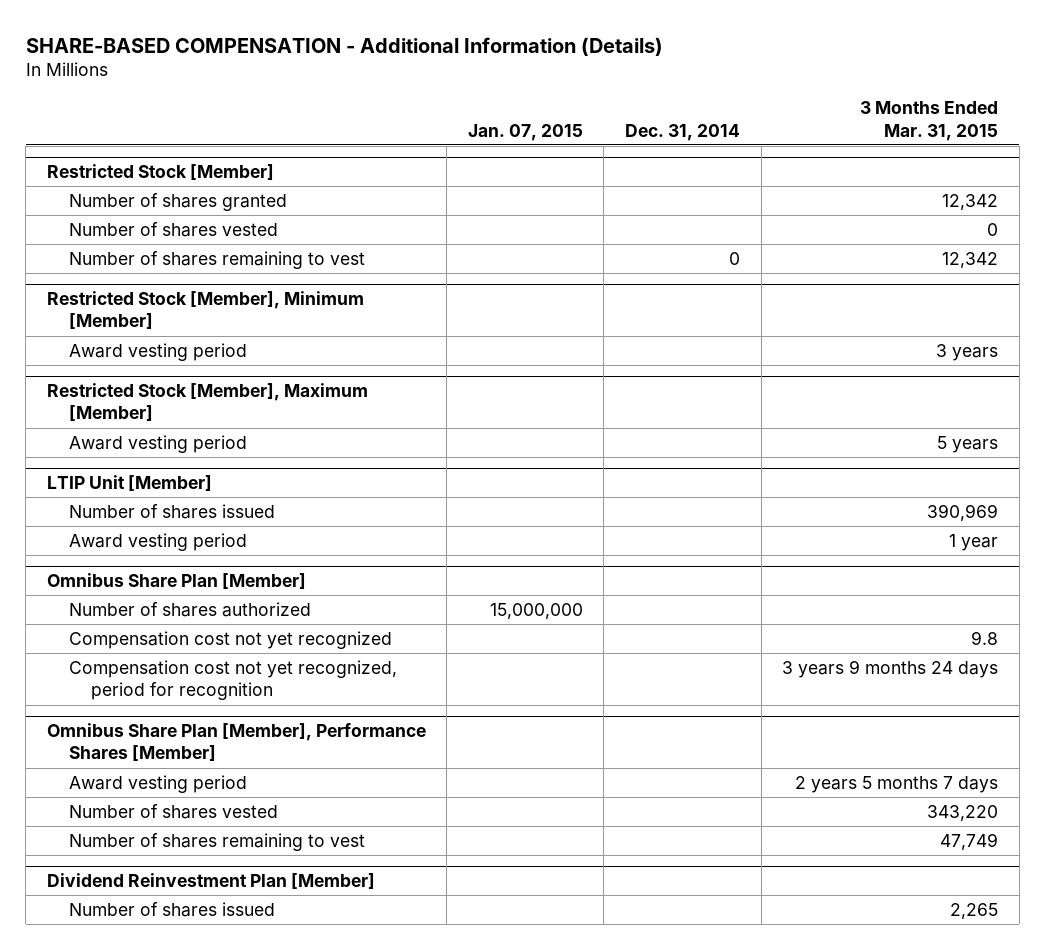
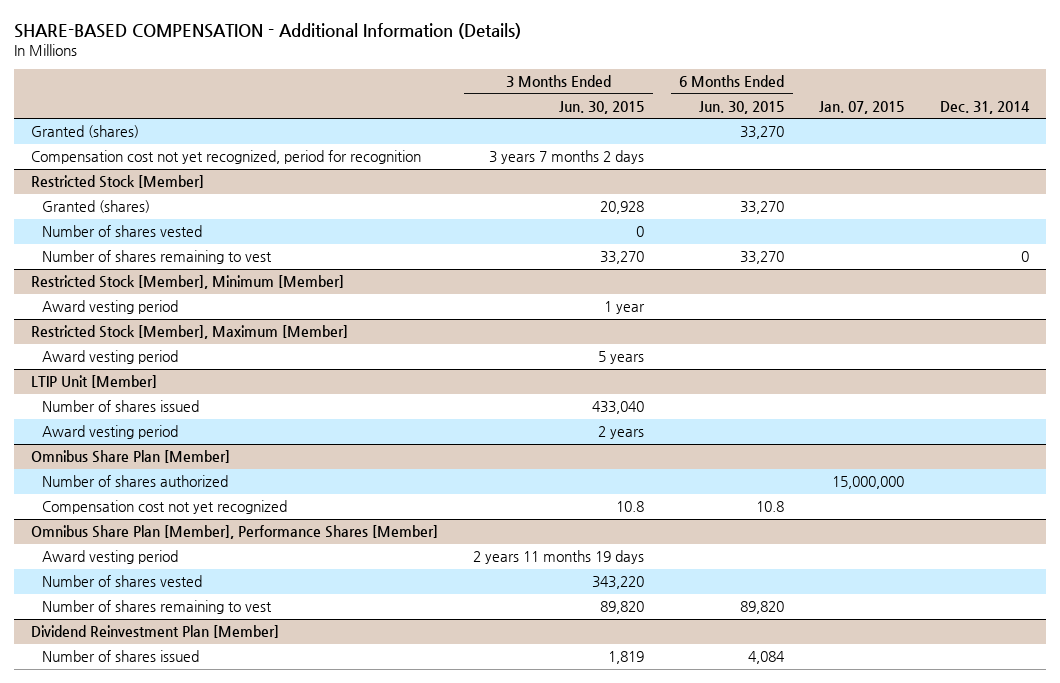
- | Jan. 07, 2015 | Dec. 31, 2014 | 3 Months Ended Mar. 31, 2015
+ | 3 Months Ended Jun. 30, 2015 | 6 Months Ended Jun. 30, 2015 | Jan. 07, 2015 | Dec. 31, 2014
+ Granted (shares) | | 33,270 | |
+ Compensation cost not yet recognized, period for recognition | 3 years 7 months 2 days | | |
@ Restricted Stock [Member]
- Number of shares granted | | | 12,342
+ Granted (shares) | 20,928 | 33,270 | |
@ Omnibus Share Plan [Member]
- Compensation cost not yet recognized, period for recognition | | | 3 years 9 months 24 days

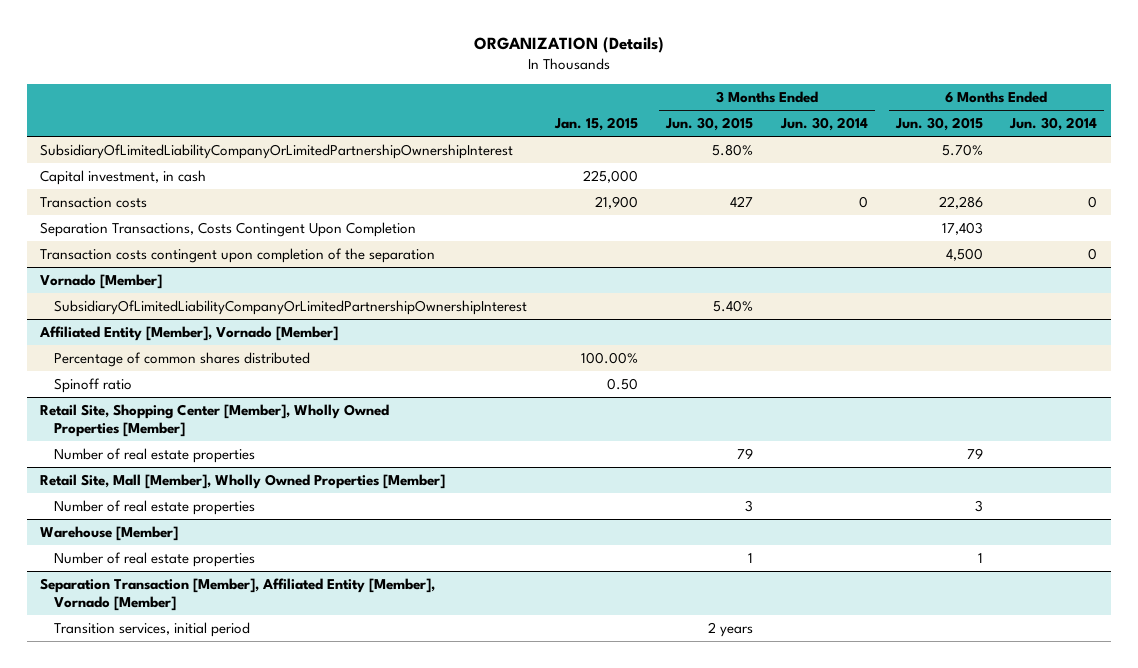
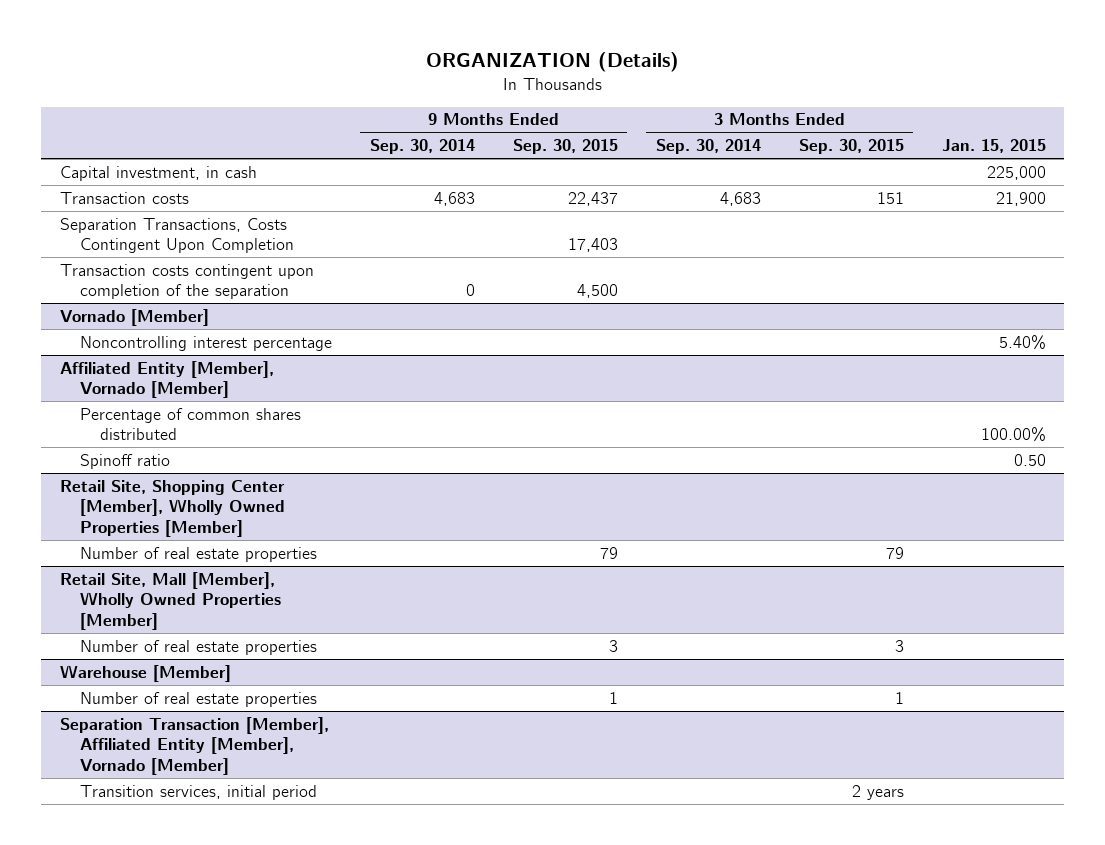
- | Jan. 15, 2015 | 3 Months Ended Jun. 30, 2015 | 3 Months Ended Jun. 30, 2014 | 6 Months Ended Jun. 30, 2015 | 6 Months Ended Jun. 30, 2014
+ | 9 Months Ended Sep. 30, 2014 | 9 Months Ended Sep. 30, 2015 | 3 Months Ended Sep. 30, 2014 | 3 Months Ended Sep. 30, 2015 | Jan. 15, 2015
- SubsidiaryOfLimitedLiabilityCompanyOrLimitedPartnershipOwnershipInterest | | 5.80% | | 5.70% |
@ Vornado [Member]
- SubsidiaryOfLimitedLiabilityCompanyOrLimitedPartnershipOwnershipInterest | | 5.40% | | |
+ Noncontrolling interest percentage | | | | | 5.40%

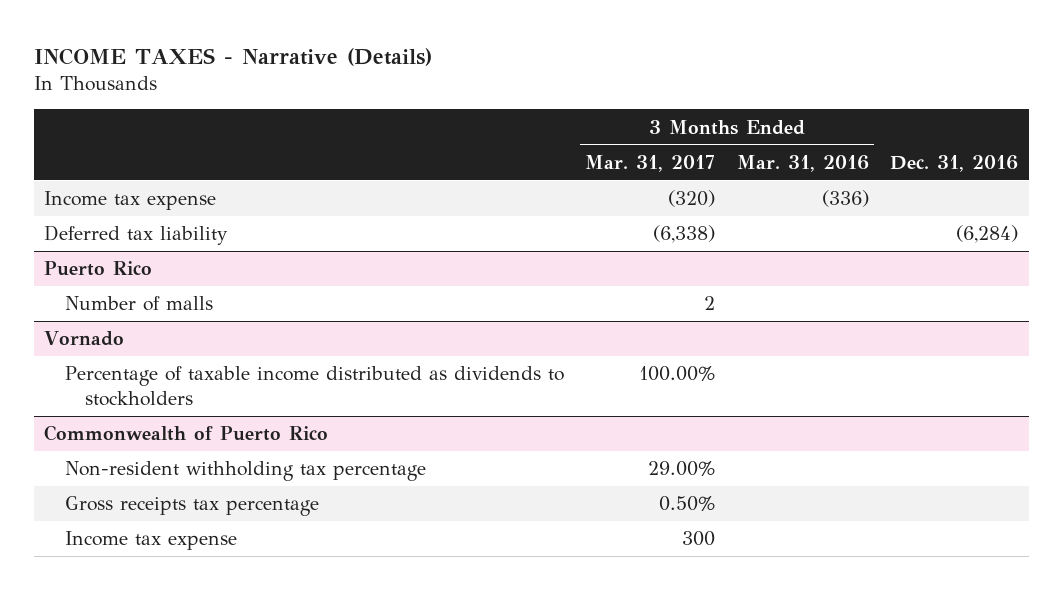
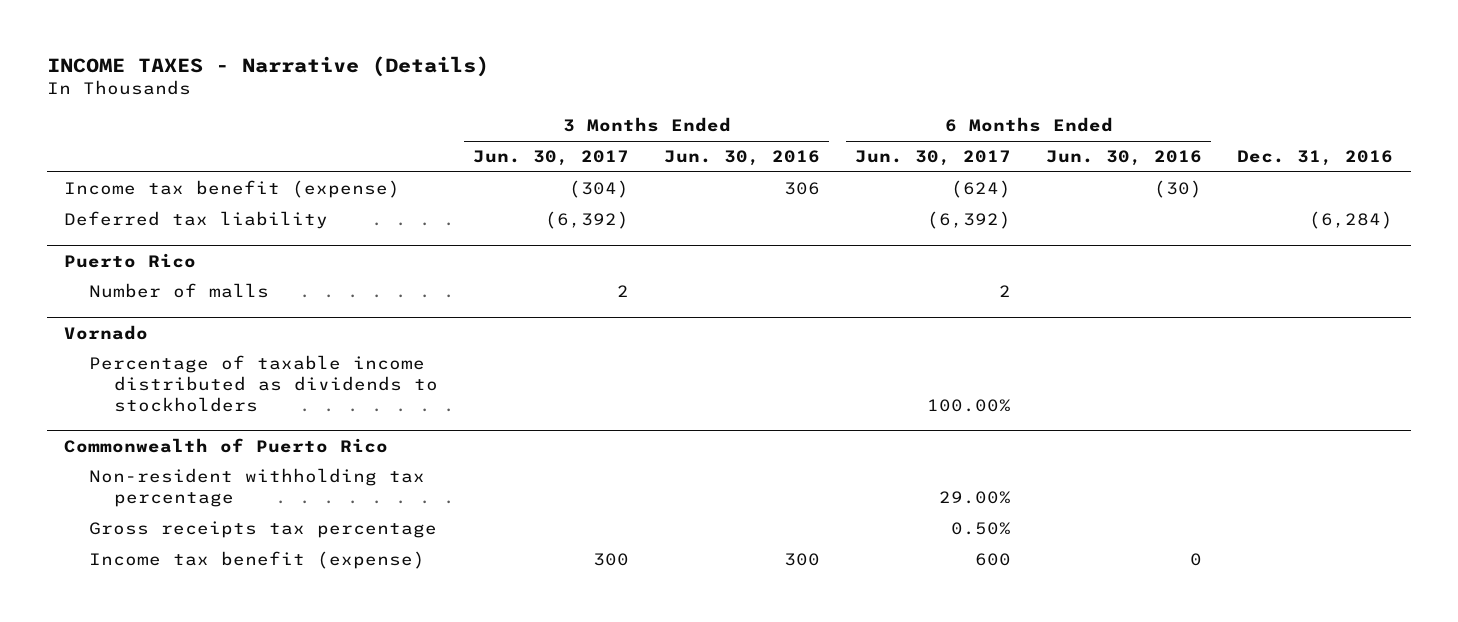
- | 3 Months Ended Mar. 31, 2017 | 3 Months Ended Mar. 31, 2016 | Dec. 31, 2016
+ | 3 Months Ended Jun. 30, 2017 | 3 Months Ended Jun. 30, 2016 | 6 Months Ended Jun. 30, 2017 | 6 Months Ended Jun. 30, 2016 | Dec. 31, 2016
- Income tax expense | (320) | (336) |
+ Income tax benefit (expense) | (304) | 306 | (624) | (30) |
@ Commonwealth of Puerto Rico
- Income tax expense | 300 | |
+ Income tax benefit (expense) | 300 | 300 | 600 | 0 |

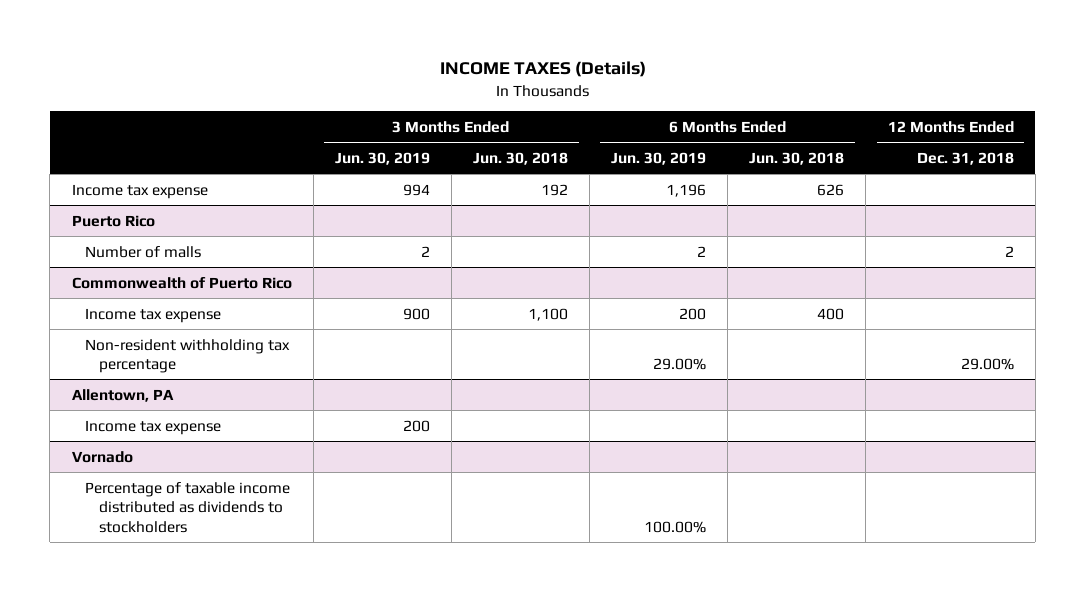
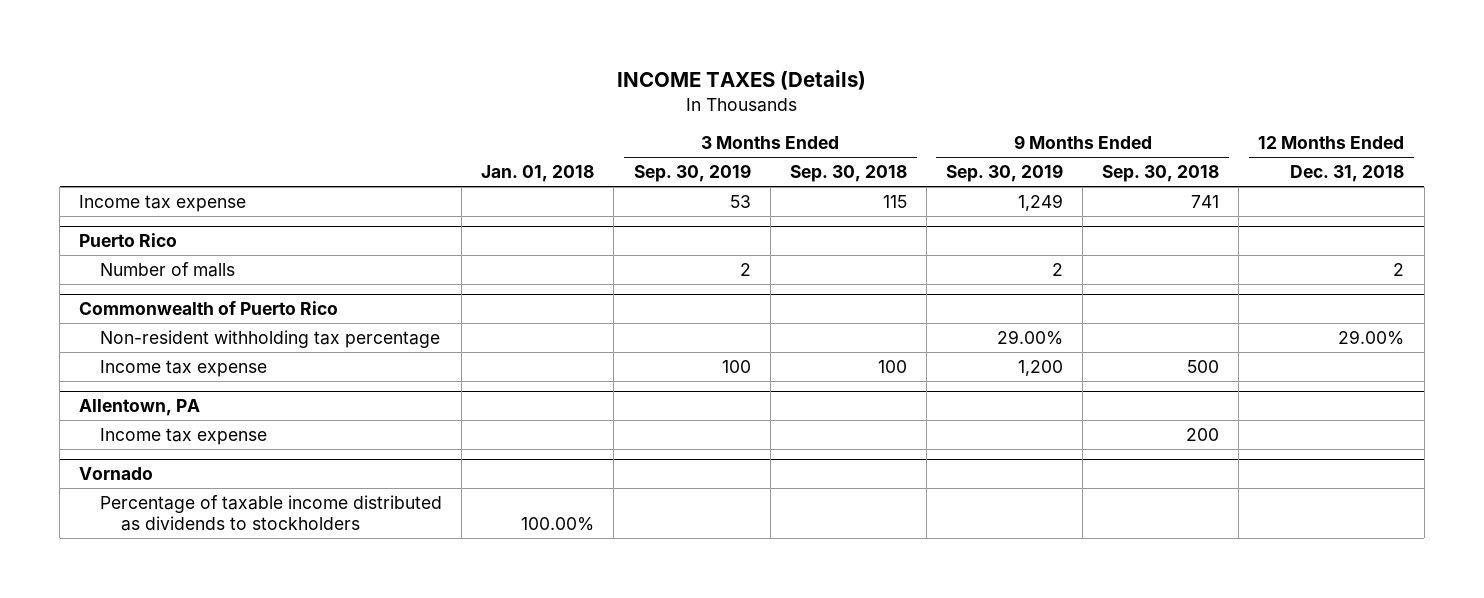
- | 3 Months Ended Jun. 30, 2019 | 3 Months Ended Jun. 30, 2018 | 6 Months Ended Jun. 30, 2019 | 6 Months Ended Jun. 30, 2018 | 12 Months Ended Dec. 31, 2018
+ | Jan. 01, 2018 | 3 Months Ended Sep. 30, 2019 | 3 Months Ended Sep. 30, 2018 | 9 Months Ended Sep. 30, 2019 | 9 Months Ended Sep. 30, 2018 | 12 Months Ended Dec. 31, 2018
@ Commonwealth of Puerto Rico
moved down: Income tax expense | | 100 | 100 | 1,200 | 500 |

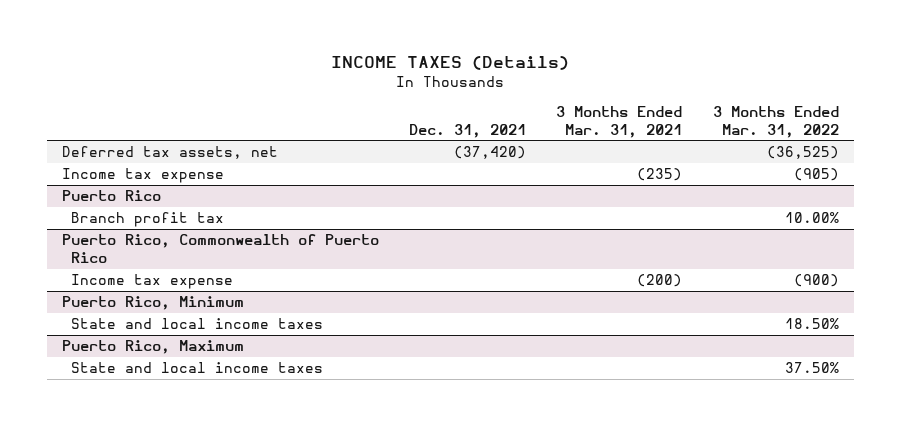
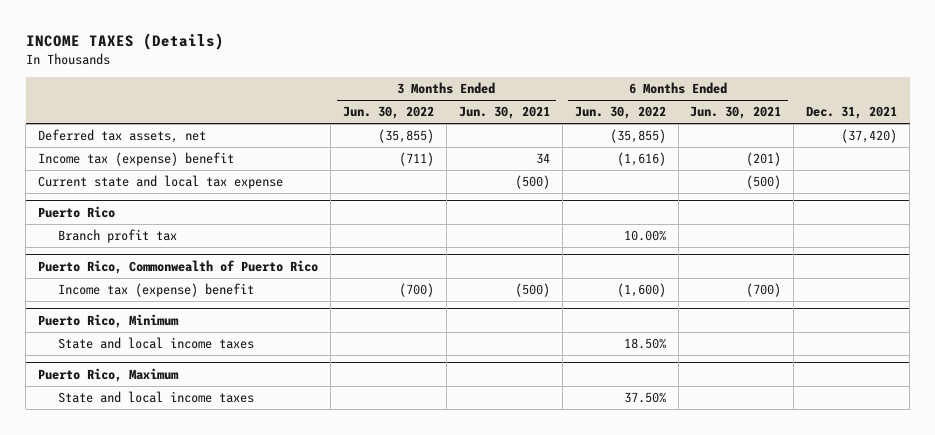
- | Dec. 31, 2021 | 3 Months Ended Mar. 31, 2021 | 3 Months Ended Mar. 31, 2022
+ | 3 Months Ended Jun. 30, 2022 | 3 Months Ended Jun. 30, 2021 | 6 Months Ended Jun. 30, 2022 | 6 Months Ended Jun. 30, 2021 | Dec. 31, 2021
- Income tax expense | | (235) | (905)
+ Income tax (expense) benefit | (711) | 34 | (1,616) | (201) |
+ Current state and local tax expense | | (500) | | (500) |
@ Puerto Rico, Commonwealth of Puerto Rico
- Income tax expense | | (200) | (900)
+ Income tax (expense) benefit | (700) | (500) | (1,600) | (700) |

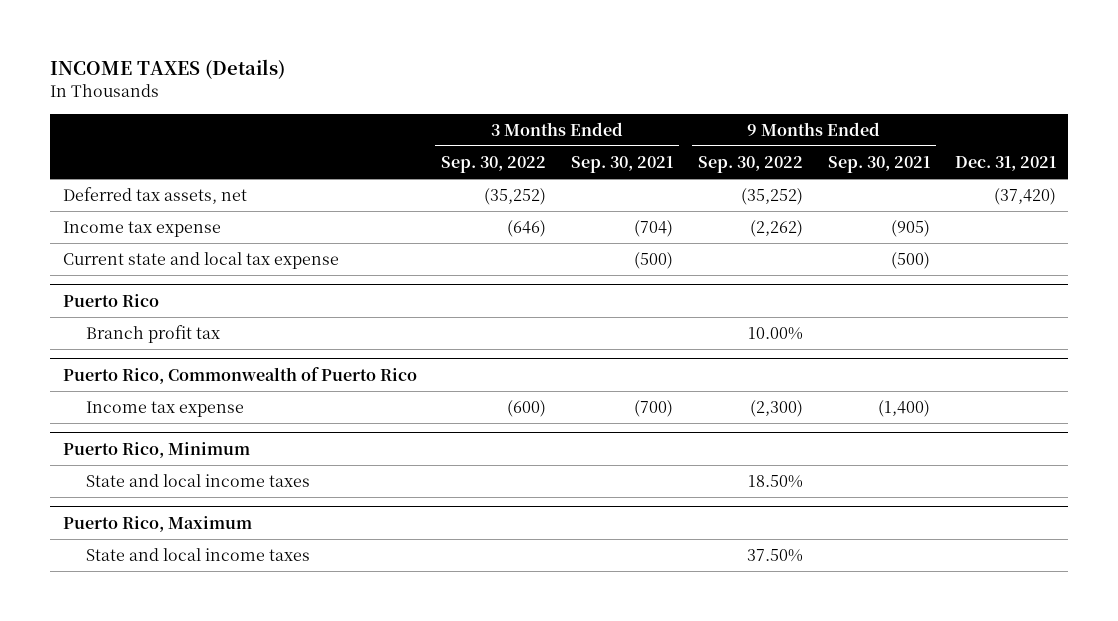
- | 3 Months Ended Jun. 30, 2022 | 3 Months Ended Jun. 30, 2021 | 6 Months Ended Jun. 30, 2022 | 6 Months Ended Jun. 30, 2021 | Dec. 31, 2021
+ | 3 Months Ended Sep. 30, 2022 | 3 Months Ended Sep. 30, 2021 | 9 Months Ended Sep. 30, 2022 | 9 Months Ended Sep. 30, 2021 | Dec. 31, 2021
- Income tax (expense) benefit | (711) | 34 | (1,616) | (201) |
+ Income tax expense | (646) | (704) | (2,262) | (905) |
@ Puerto Rico, Commonwealth of Puerto Rico
- Income tax (expense) benefit | (700) | (500) | (1,600) | (700) |
+ Income tax expense | (600) | (700) | (2,300) | (1,400) |

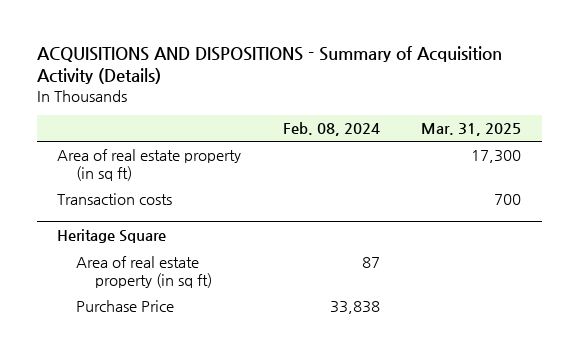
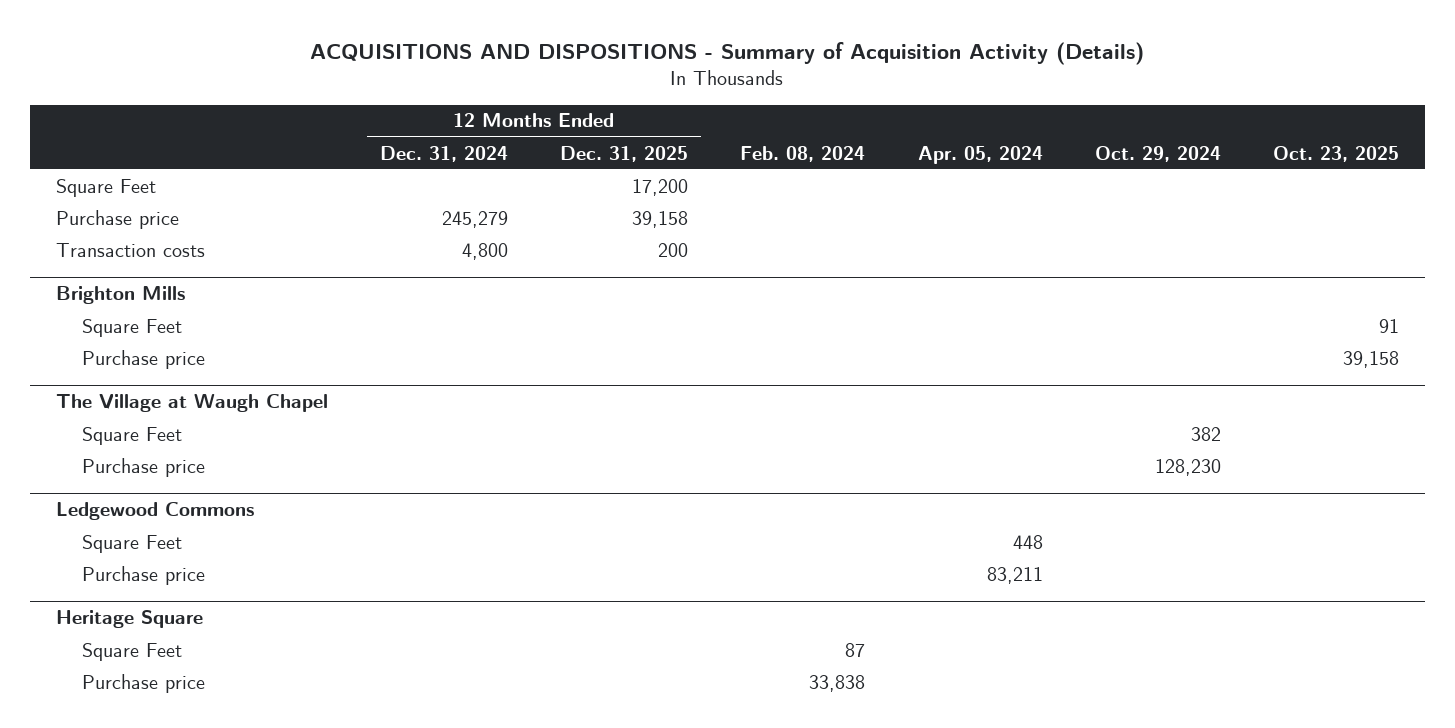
- | Feb. 08, 2024 | Mar. 31, 2025
+ | 12 Months Ended Dec. 31, 2024 | 12 Months Ended Dec. 31, 2025 | Feb. 08, 2024 | Apr. 05, 2024 | Oct. 29, 2024 | Oct. 23, 2025
- Area of real estate property (in sq ft) | | 17,300
+ Square Feet | | 17,200 | | | |
+ Purchase price | 245,279 | 39,158 | | | |
+ Brighton Mills
+ Square Feet | | | | | | 91
+ Purchase price | | | | | | 39,158
+ The Village at Waugh Chapel
+ Square Feet | | | | | 382 |
+ Purchase price | | | | | 128,230 |
+ Ledgewood Commons
+ Square Feet | | | | 448 | |
+ Purchase price | | | | 83,211 | |
@ Heritage Square
- Area of real estate property (in sq ft) | 87 |
- Purchase Price | 33,838 |
+ Square Feet | | | 87 | | |
+ Purchase price | | | 33,838 | | |

